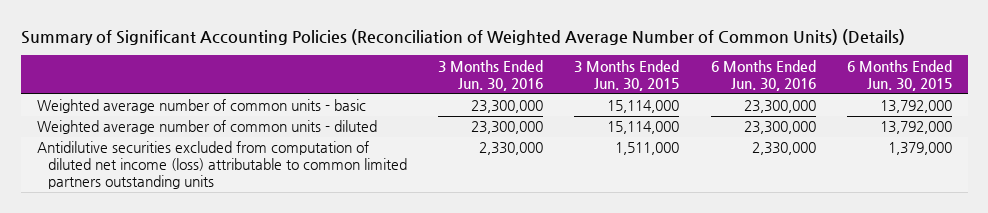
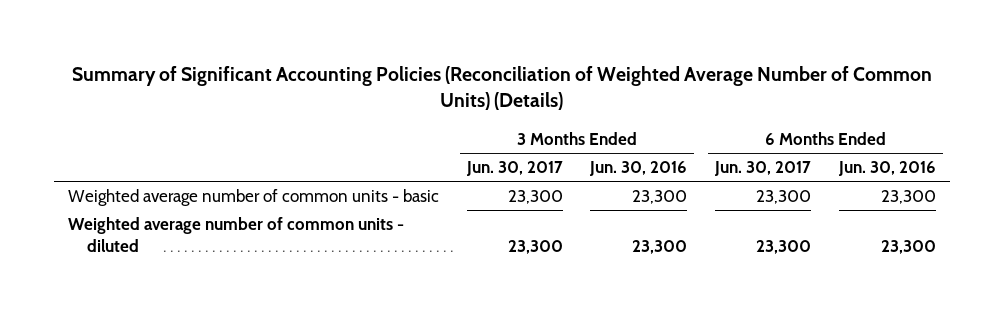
- | 3 Months Ended Jun. 30, 2016 | 3 Months Ended Jun. 30, 2015 | 6 Months Ended Jun. 30, 2016 | 6 Months Ended Jun. 30, 2015
+ | 3 Months Ended Jun. 30, 2017 | 3 Months Ended Jun. 30, 2016 | 6 Months Ended Jun. 30, 2017 | 6 Months Ended Jun. 30, 2016
- Weighted average number of common units - basic | 23,300,000 | 15,114,000 | 23,300,000 | 13,792,000
- Weighted average number of common units - diluted | 23,300,000 | 15,114,000 | 23,300,000 | 13,792,000
- Antidilutive securities excluded from computation of diluted net income (loss) attributable to common limited partners outstanding units | 2,330,000 | 1,511,000 | 2,330,000 | 1,379,000
+ Weighted average number of common units - basic | 23,300 | 23,300 | 23,300 | 23,300
+ Weighted average number of common units - diluted | 23,300 | 23,300 | 23,300 | 23,300

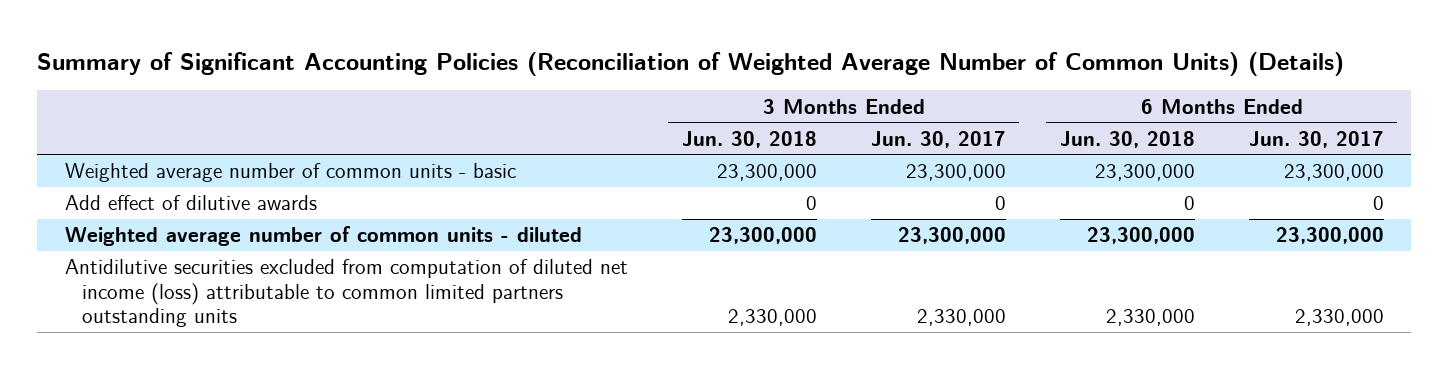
- | 3 Months Ended Jun. 30, 2017 | 3 Months Ended Jun. 30, 2016 | 6 Months Ended Jun. 30, 2017 | 6 Months Ended Jun. 30, 2016
+ | 3 Months Ended Jun. 30, 2018 | 3 Months Ended Jun. 30, 2017 | 6 Months Ended Jun. 30, 2018 | 6 Months Ended Jun. 30, 2017
- Weighted average number of common units - basic | 23,300 | 23,300 | 23,300 | 23,300
- Weighted average number of common units - diluted | 23,300 | 23,300 | 23,300 | 23,300
+ Weighted average number of common units - basic | 23,300,000 | 23,300,000 | 23,300,000 | 23,300,000
+ Add effect of dilutive awards | 0 | 0 | 0 | 0
+ Weighted average number of common units - diluted | 23,300,000 | 23,300,000 | 23,300,000 | 23,300,000
+ Antidilutive securities excluded from computation of diluted net income (loss) attributable to common limited partners outstanding units | 2,330,000 | 2,330,000 | 2,330,000 | 2,330,000

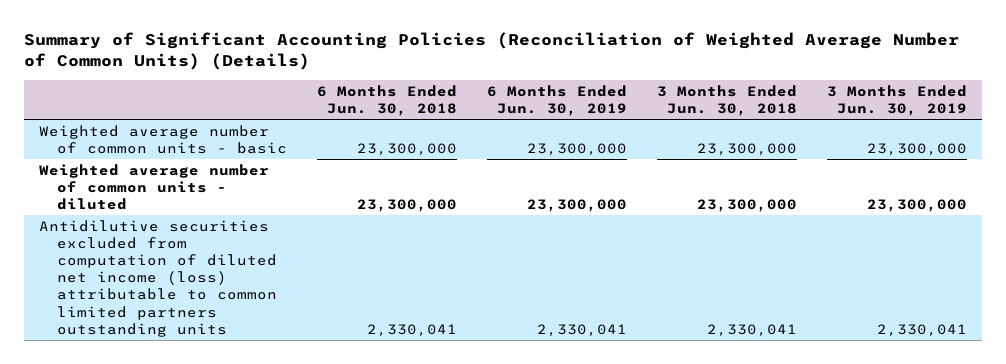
- | 3 Months Ended Jun. 30, 2018 | 3 Months Ended Jun. 30, 2017 | 6 Months Ended Jun. 30, 2018 | 6 Months Ended Jun. 30, 2017
+ | 6 Months Ended Jun. 30, 2018 | 6 Months Ended Jun. 30, 2019 | 3 Months Ended Jun. 30, 2018 | 3 Months Ended Jun. 30, 2019
- Add effect of dilutive awards | 0 | 0 | 0 | 0
- Antidilutive securities excluded from computation of diluted net income (loss) attributable to common limited partners outstanding units | 2,330,000 | 2,330,000 | 2,330,000 | 2,330,000
+ Antidilutive securities excluded from computation of diluted net income (loss) attributable to common limited partners outstanding units | 2,330,041 | 2,330,041 | 2,330,041 | 2,330,041

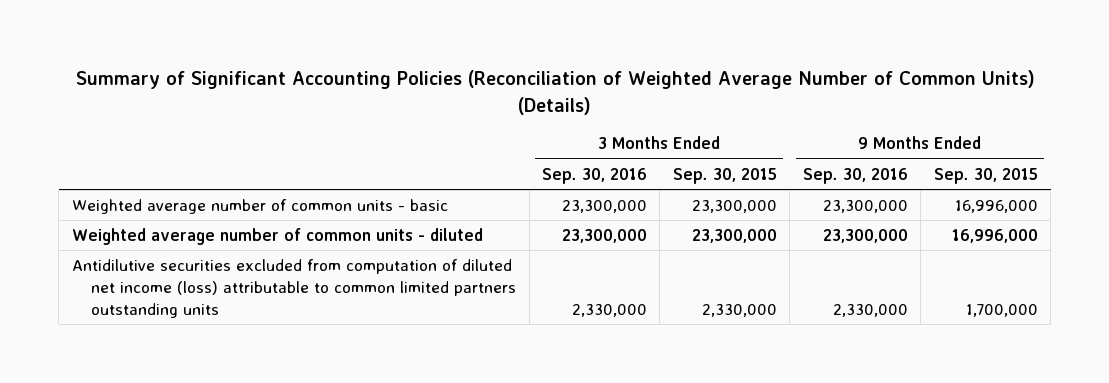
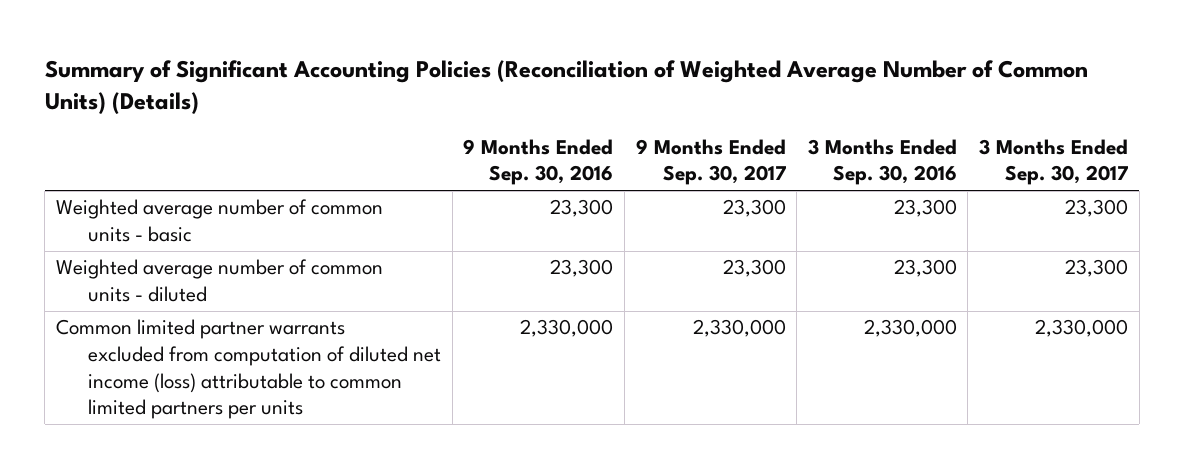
- | 3 Months Ended Sep. 30, 2016 | 3 Months Ended Sep. 30, 2015 | 9 Months Ended Sep. 30, 2016 | 9 Months Ended Sep. 30, 2015
+ | 9 Months Ended Sep. 30, 2016 | 9 Months Ended Sep. 30, 2017 | 3 Months Ended Sep. 30, 2016 | 3 Months Ended Sep. 30, 2017
- Weighted average number of common units - basic | 23,300,000 | 23,300,000 | 23,300,000 | 16,996,000
- Weighted average number of common units - diluted | 23,300,000 | 23,300,000 | 23,300,000 | 16,996,000
- Antidilutive securities excluded from computation of diluted net income (loss) attributable to common limited partners outstanding units | 2,330,000 | 2,330,000 | 2,330,000 | 1,700,000
+ Weighted average number of common units - basic | 23,300 | 23,300 | 23,300 | 23,300
+ Weighted average number of common units - diluted | 23,300 | 23,300 | 23,300 | 23,300
+ Common limited partner warrants excluded from computation of diluted net income (loss) attributable to common limited partners per units | 2,330,000 | 2,330,000 | 2,330,000 | 2,330,000

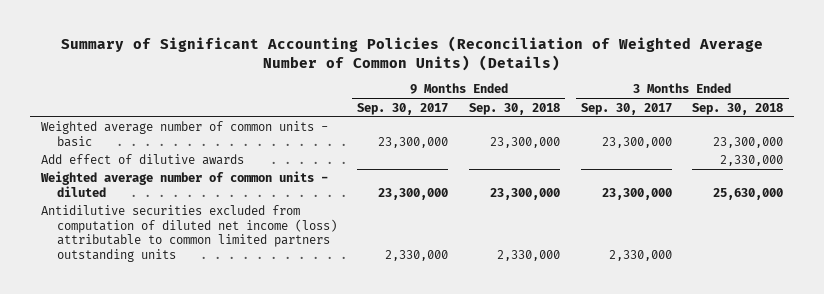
- | 9 Months Ended Sep. 30, 2016 | 9 Months Ended Sep. 30, 2017 | 3 Months Ended Sep. 30, 2016 | 3 Months Ended Sep. 30, 2017
+ | 9 Months Ended Sep. 30, 2017 | 9 Months Ended Sep. 30, 2018 | 3 Months Ended Sep. 30, 2017 | 3 Months Ended Sep. 30, 2018
- Weighted average number of common units - basic | 23,300 | 23,300 | 23,300 | 23,300
- Weighted average number of common units - diluted | 23,300 | 23,300 | 23,300 | 23,300
- Common limited partner warrants excluded from computation of diluted net income (loss) attributable to common limited partners per units | 2,330,000 | 2,330,000 | 2,330,000 | 2,330,000
+ Weighted average number of common units - basic | 23,300,000 | 23,300,000 | 23,300,000 | 23,300,000
+ Add effect of dilutive awards | | | | 2,330,000
+ Weighted average number of common units - diluted | 23,300,000 | 23,300,000 | 23,300,000 | 25,630,000
+ Antidilutive securities excluded from computation of diluted net income (loss) attributable to common limited partners outstanding units | 2,330,000 | 2,330,000 | 2,330,000 |

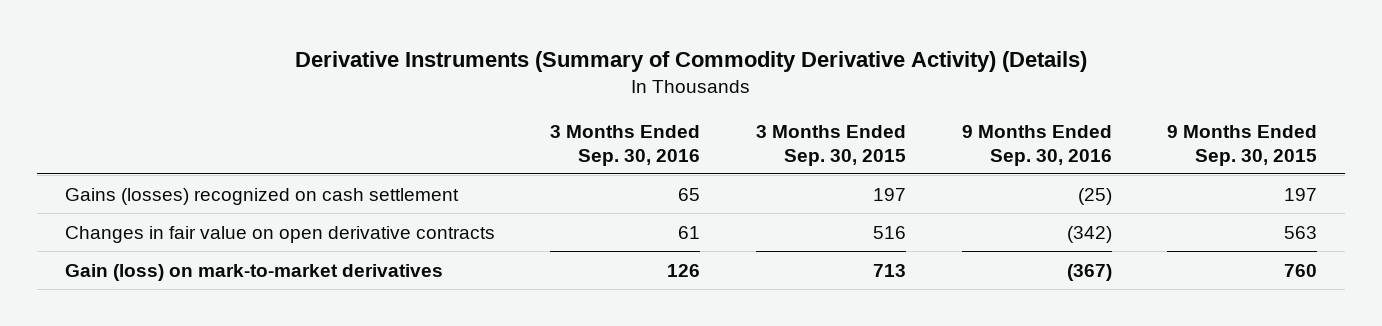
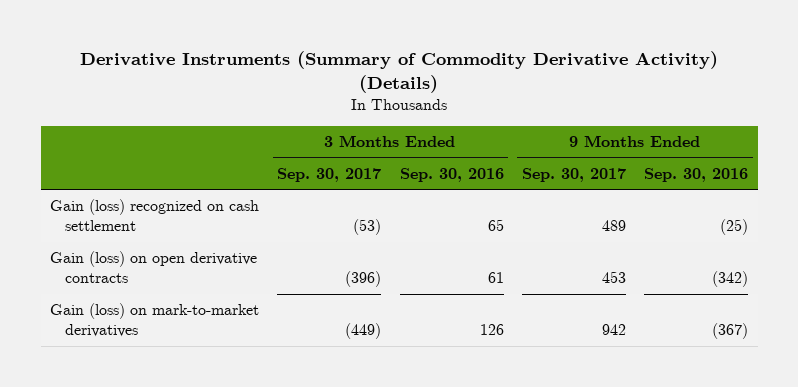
- | 3 Months Ended Sep. 30, 2016 | 3 Months Ended Sep. 30, 2015 | 9 Months Ended Sep. 30, 2016 | 9 Months Ended Sep. 30, 2015
+ | 3 Months Ended Sep. 30, 2017 | 3 Months Ended Sep. 30, 2016 | 9 Months Ended Sep. 30, 2017 | 9 Months Ended Sep. 30, 2016
- Gains (losses) recognized on cash settlement | 65 | 197 | (25) | 197
- Changes in fair value on open derivative contracts | 61 | 516 | (342) | 563
+ Gain (loss) recognized on cash settlement | (53) | 65 | 489 | (25)
+ Gain (loss) on open derivative contracts | (396) | 61 | 453 | (342)

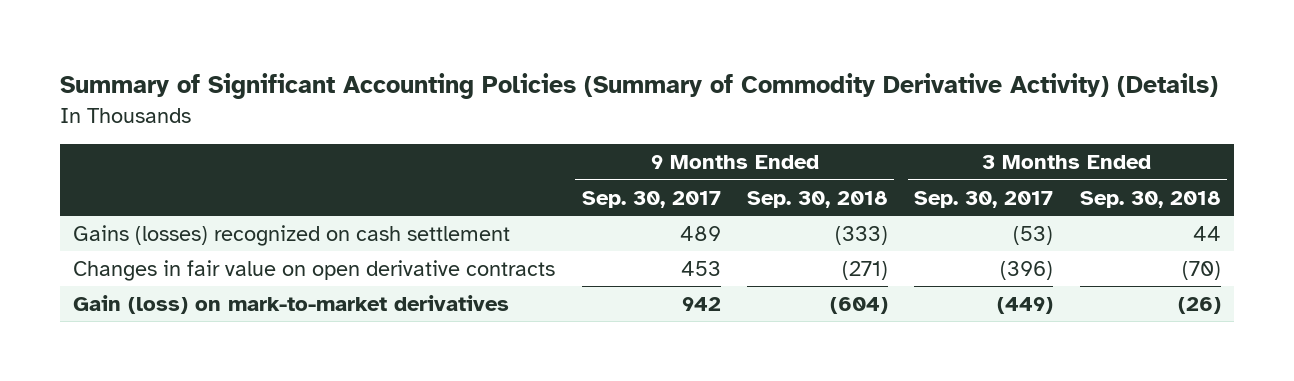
- Derivative Instruments (Summary of Commodity Derivative Activity) (Details)
+ Summary of Significant Accounting Policies (Summary of Commodity Derivative Activity) (Details)
- | 3 Months Ended Sep. 30, 2017 | 3 Months Ended Sep. 30, 2016 | 9 Months Ended Sep. 30, 2017 | 9 Months Ended Sep. 30, 2016
+ | 9 Months Ended Sep. 30, 2017 | 9 Months Ended Sep. 30, 2018 | 3 Months Ended Sep. 30, 2017 | 3 Months Ended Sep. 30, 2018
- Gain (loss) recognized on cash settlement | (53) | 65 | 489 | (25)
- Gain (loss) on open derivative contracts | (396) | 61 | 453 | (342)
+ Gains (losses) recognized on cash settlement | 489 | (333) | (53) | 44
+ Changes in fair value on open derivative contracts | 453 | (271) | (396) | (70)

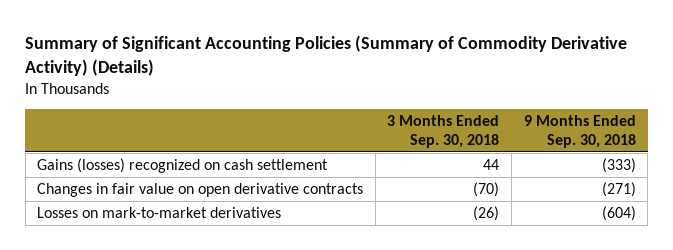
- | 9 Months Ended Sep. 30, 2017 | 9 Months Ended Sep. 30, 2018 | 3 Months Ended Sep. 30, 2017 | 3 Months Ended Sep. 30, 2018
+ | 3 Months Ended Sep. 30, 2018 | 9 Months Ended Sep. 30, 2018
- Gain (loss) on mark-to-market derivatives | 942 | (604) | (449) | (26)
+ Losses on mark-to-market derivatives | (26) | (604)

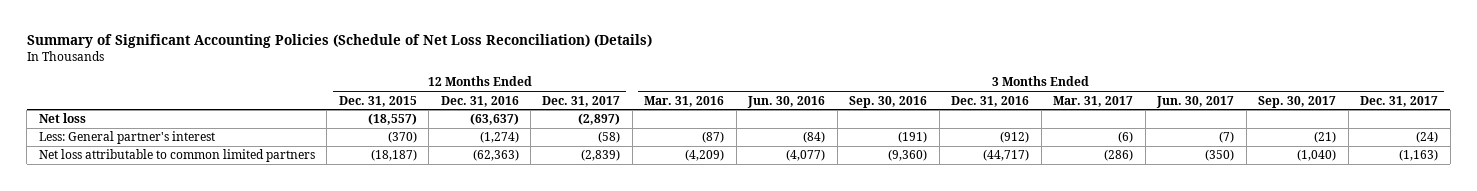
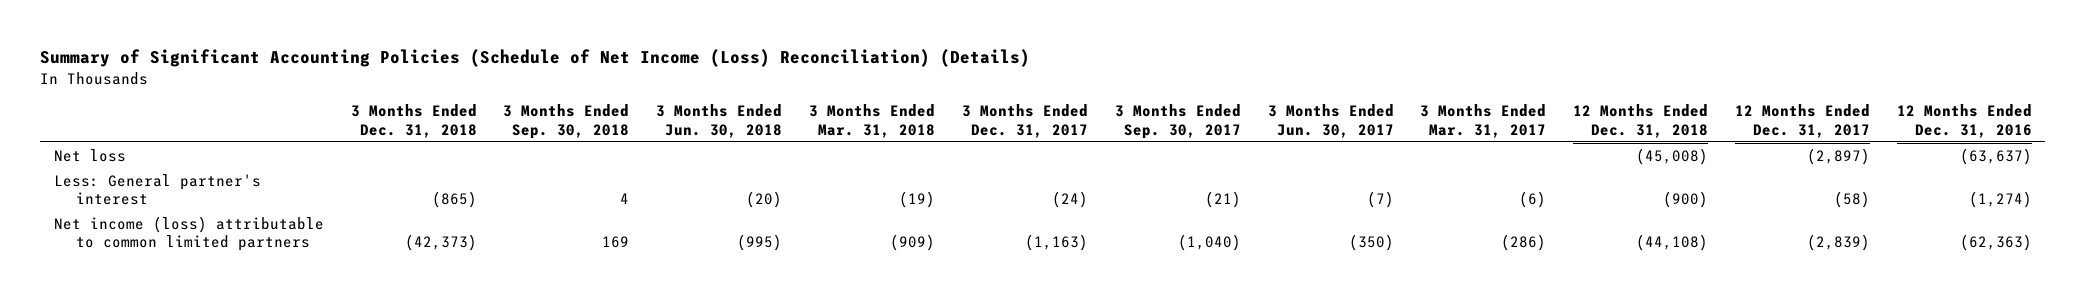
- Summary of Significant Accounting Policies (Schedule of Net Loss Reconciliation) (Details)
+ Summary of Significant Accounting Policies (Schedule of Net Income (Loss) Reconciliation) (Details)
- | 12 Months Ended Dec. 31, 2015 | 12 Months Ended Dec. 31, 2016 | 12 Months Ended Dec. 31, 2017 | 3 Months Ended Mar. 31, 2016 | 3 Months Ended Jun. 30, 2016 | 3 Months Ended Sep. 30, 2016 | 3 Months Ended Dec. 31, 2016 | 3 Months Ended Mar. 31, 2017 | 3 Months Ended Jun. 30, 2017 | 3 Months Ended Sep. 30, 2017 | 3 Months Ended Dec. 31, 2017
+ | 3 Months Ended Dec. 31, 2018 | 3 Months Ended Sep. 30, 2018 | 3 Months Ended Jun. 30, 2018 | 3 Months Ended Mar. 31, 2018 | 3 Months Ended Dec. 31, 2017 | 3 Months Ended Sep. 30, 2017 | 3 Months Ended Jun. 30, 2017 | 3 Months Ended Mar. 31, 2017 | 12 Months Ended Dec. 31, 2018 | 12 Months Ended Dec. 31, 2017 | 12 Months Ended Dec. 31, 2016
- Net loss attributable to common limited partners | (18,187) | (62,363) | (2,839) | (4,209) | (4,077) | (9,360) | (44,717) | (286) | (350) | (1,040) | (1,163)
+ Net income (loss) attributable to common limited partners | (42,373) | 169 | (995) | (909) | (1,163) | (1,040) | (350) | (286) | (44,108) | (2,839) | (62,363)

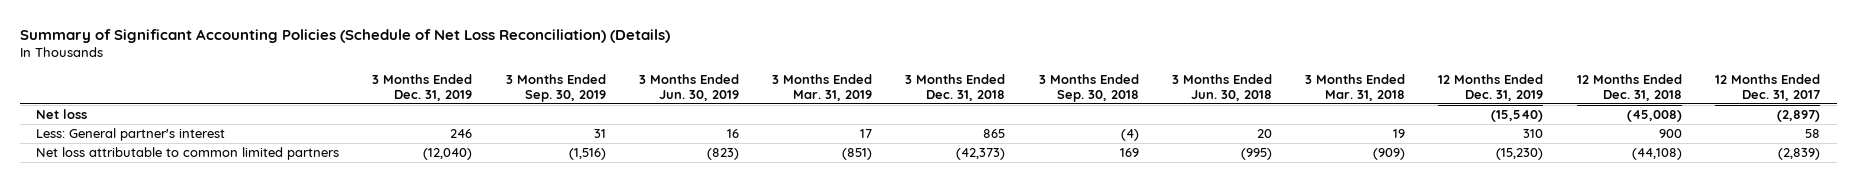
- Summary of Significant Accounting Policies (Schedule of Net Income (Loss) Reconciliation) (Details)
+ Summary of Significant Accounting Policies (Schedule of Net Loss Reconciliation) (Details)
- | 3 Months Ended Dec. 31, 2018 | 3 Months Ended Sep. 30, 2018 | 3 Months Ended Jun. 30, 2018 | 3 Months Ended Mar. 31, 2018 | 3 Months Ended Dec. 31, 2017 | 3 Months Ended Sep. 30, 2017 | 3 Months Ended Jun. 30, 2017 | 3 Months Ended Mar. 31, 2017 | 12 Months Ended Dec. 31, 2018 | 12 Months Ended Dec. 31, 2017 | 12 Months Ended Dec. 31, 2016
+ | 3 Months Ended Dec. 31, 2019 | 3 Months Ended Sep. 30, 2019 | 3 Months Ended Jun. 30, 2019 | 3 Months Ended Mar. 31, 2019 | 3 Months Ended Dec. 31, 2018 | 3 Months Ended Sep. 30, 2018 | 3 Months Ended Jun. 30, 2018 | 3 Months Ended Mar. 31, 2018 | 12 Months Ended Dec. 31, 2019 | 12 Months Ended Dec. 31, 2018 | 12 Months Ended Dec. 31, 2017
- Less: General partner's interest | (865) | 4 | (20) | (19) | (24) | (21) | (7) | (6) | (900) | (58) | (1,274)
- Net income (loss) attributable to common limited partners | (42,373) | 169 | (995) | (909) | (1,163) | (1,040) | (350) | (286) | (44,108) | (2,839) | (62,363)
+ Less: General partner's interest | 246 | 31 | 16 | 17 | 865 | (4) | 20 | 19 | 310 | 900 | 58
+ Net loss attributable to common limited partners | (12,040) | (1,516) | (823) | (851) | (42,373) | 169 | (995) | (909) | (15,230) | (44,108) | (2,839)

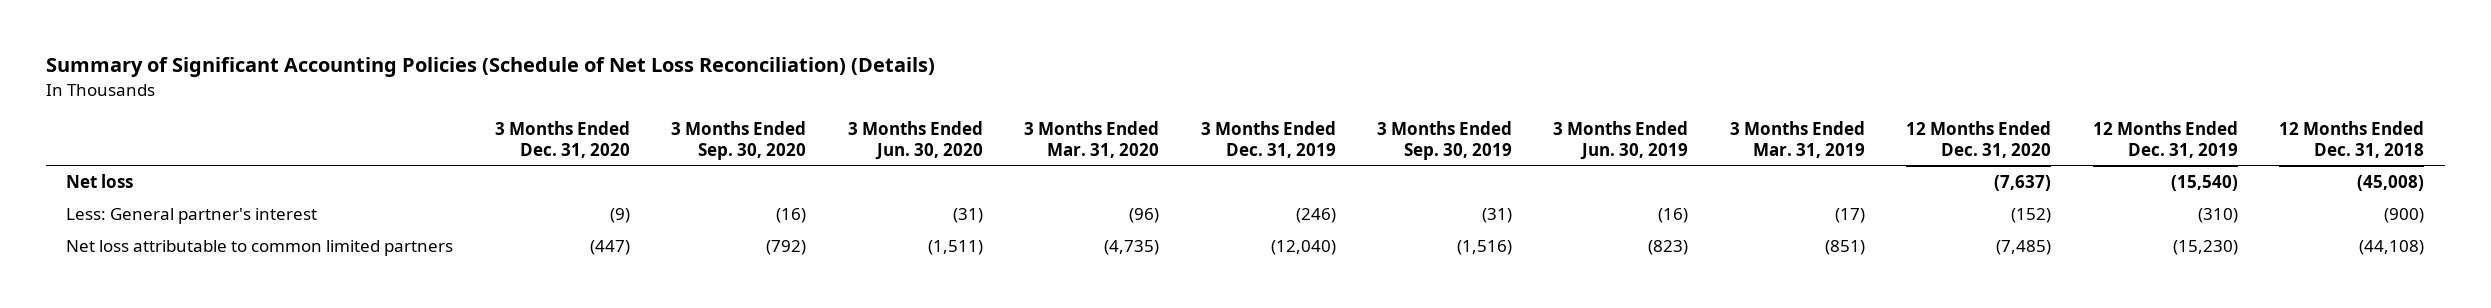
- | 3 Months Ended Dec. 31, 2019 | 3 Months Ended Sep. 30, 2019 | 3 Months Ended Jun. 30, 2019 | 3 Months Ended Mar. 31, 2019 | 3 Months Ended Dec. 31, 2018 | 3 Months Ended Sep. 30, 2018 | 3 Months Ended Jun. 30, 2018 | 3 Months Ended Mar. 31, 2018 | 12 Months Ended Dec. 31, 2019 | 12 Months Ended Dec. 31, 2018 | 12 Months Ended Dec. 31, 2017
+ | 3 Months Ended Dec. 31, 2020 | 3 Months Ended Sep. 30, 2020 | 3 Months Ended Jun. 30, 2020 | 3 Months Ended Mar. 31, 2020 | 3 Months Ended Dec. 31, 2019 | 3 Months Ended Sep. 30, 2019 | 3 Months Ended Jun. 30, 2019 | 3 Months Ended Mar. 31, 2019 | 12 Months Ended Dec. 31, 2020 | 12 Months Ended Dec. 31, 2019 | 12 Months Ended Dec. 31, 2018
- Less: General partner's interest | 246 | 31 | 16 | 17 | 865 | (4) | 20 | 19 | 310 | 900 | 58
+ Less: General partner's interest | (9) | (16) | (31) | (96) | (246) | (31) | (16) | (17) | (152) | (310) | (900)

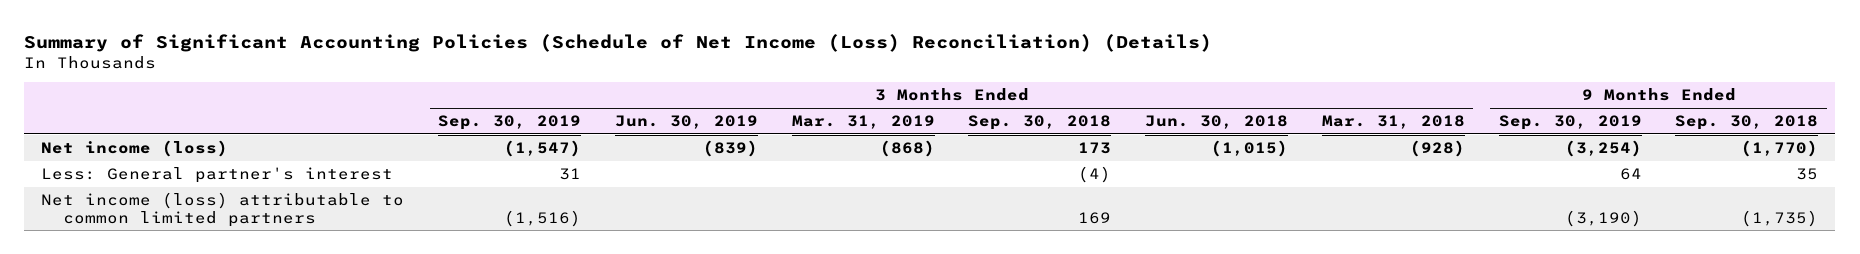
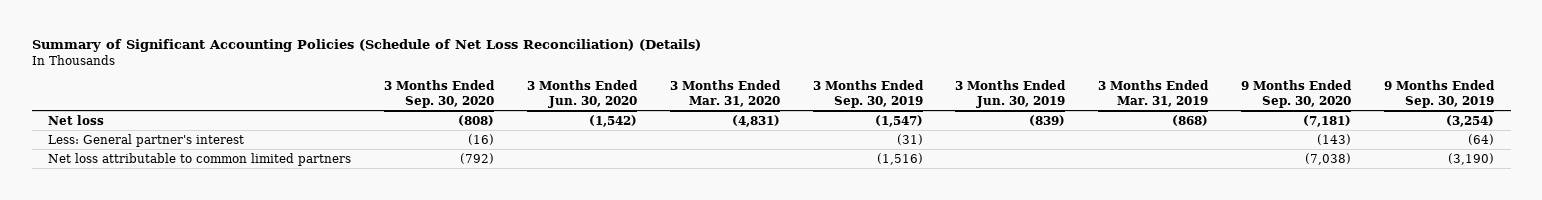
- Summary of Significant Accounting Policies (Schedule of Net Income (Loss) Reconciliation) (Details)
+ Summary of Significant Accounting Policies (Schedule of Net Loss Reconciliation) (Details)
- | 3 Months Ended Sep. 30, 2019 | 3 Months Ended Jun. 30, 2019 | 3 Months Ended Mar. 31, 2019 | 3 Months Ended Sep. 30, 2018 | 3 Months Ended Jun. 30, 2018 | 3 Months Ended Mar. 31, 2018 | 9 Months Ended Sep. 30, 2019 | 9 Months Ended Sep. 30, 2018
+ | 3 Months Ended Sep. 30, 2020 | 3 Months Ended Jun. 30, 2020 | 3 Months Ended Mar. 31, 2020 | 3 Months Ended Sep. 30, 2019 | 3 Months Ended Jun. 30, 2019 | 3 Months Ended Mar. 31, 2019 | 9 Months Ended Sep. 30, 2020 | 9 Months Ended Sep. 30, 2019
- Net income (loss) | (1,547) | (839) | (868) | 173 | (1,015) | (928) | (3,254) | (1,770)
- Less: General partner's interest | 31 | | | (4) | | | 64 | 35
- Net income (loss) attributable to common limited partners | (1,516) | | | 169 | | | (3,190) | (1,735)
+ Net loss | (808) | (1,542) | (4,831) | (1,547) | (839) | (868) | (7,181) | (3,254)
+ Less: General partner's interest | (16) | | | (31) | | | (143) | (64)
+ Net loss attributable to common limited partners | (792) | | | (1,516) | | | (7,038) | (3,190)

